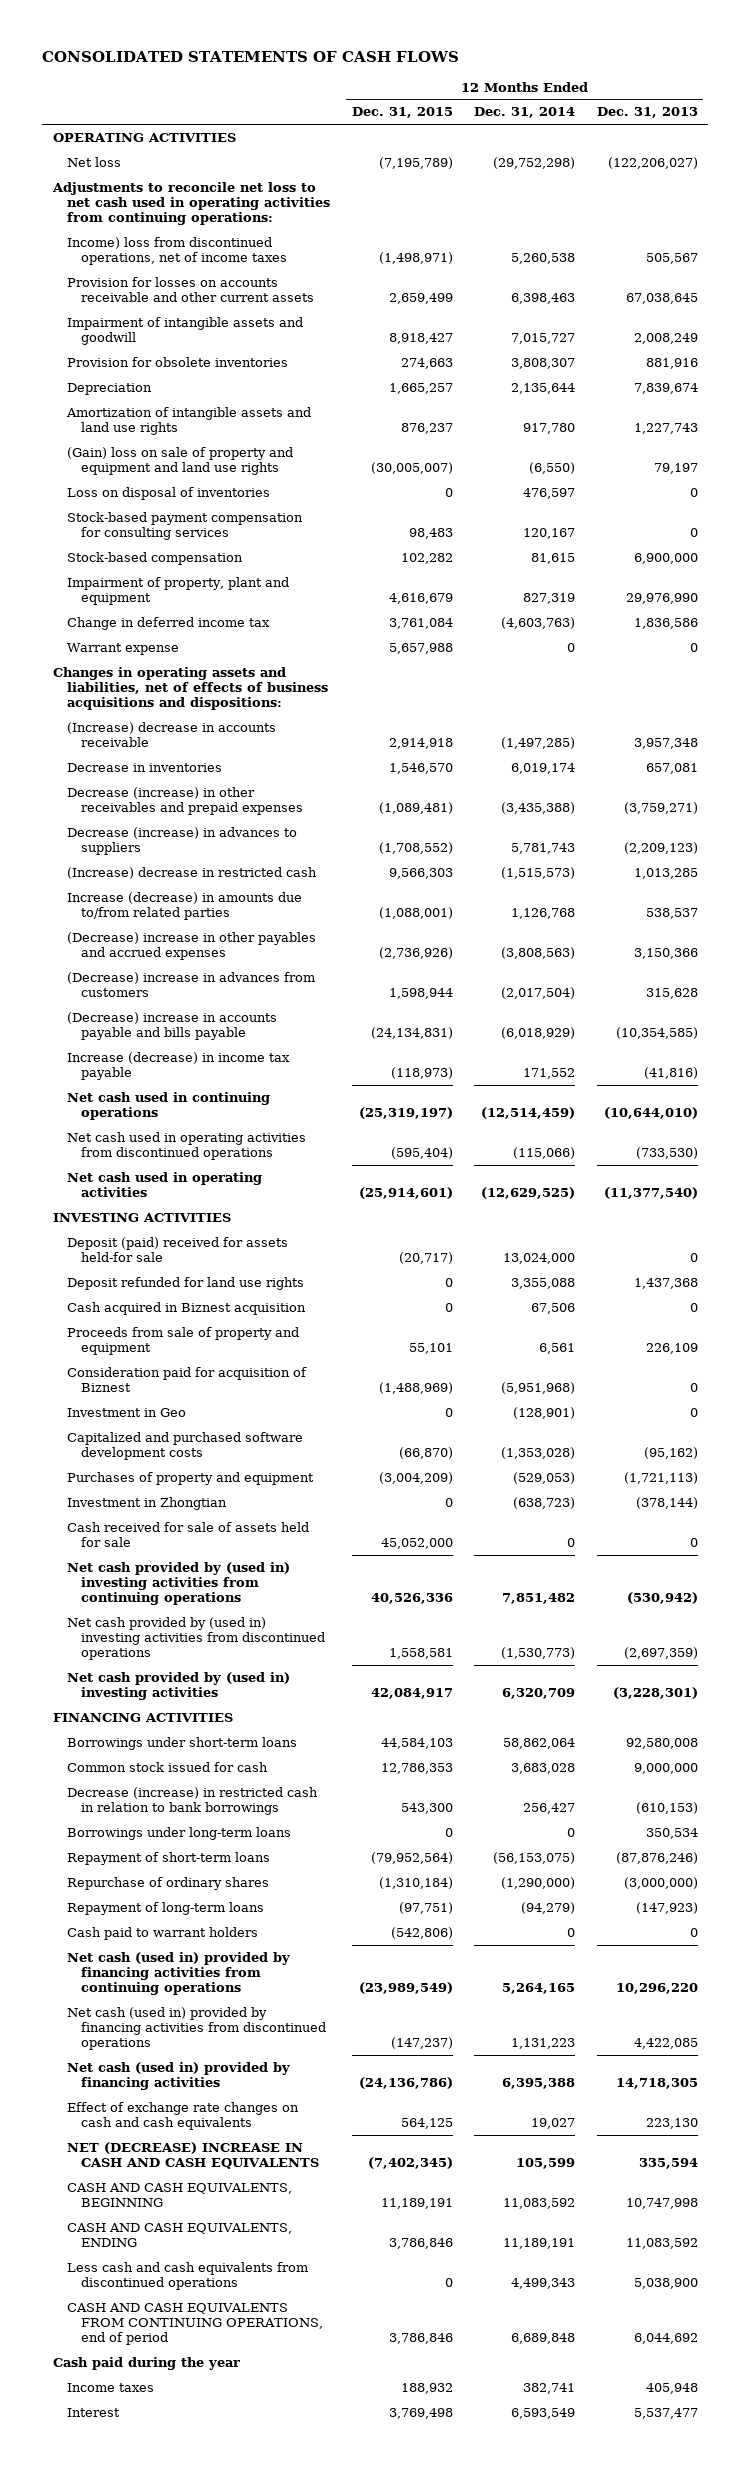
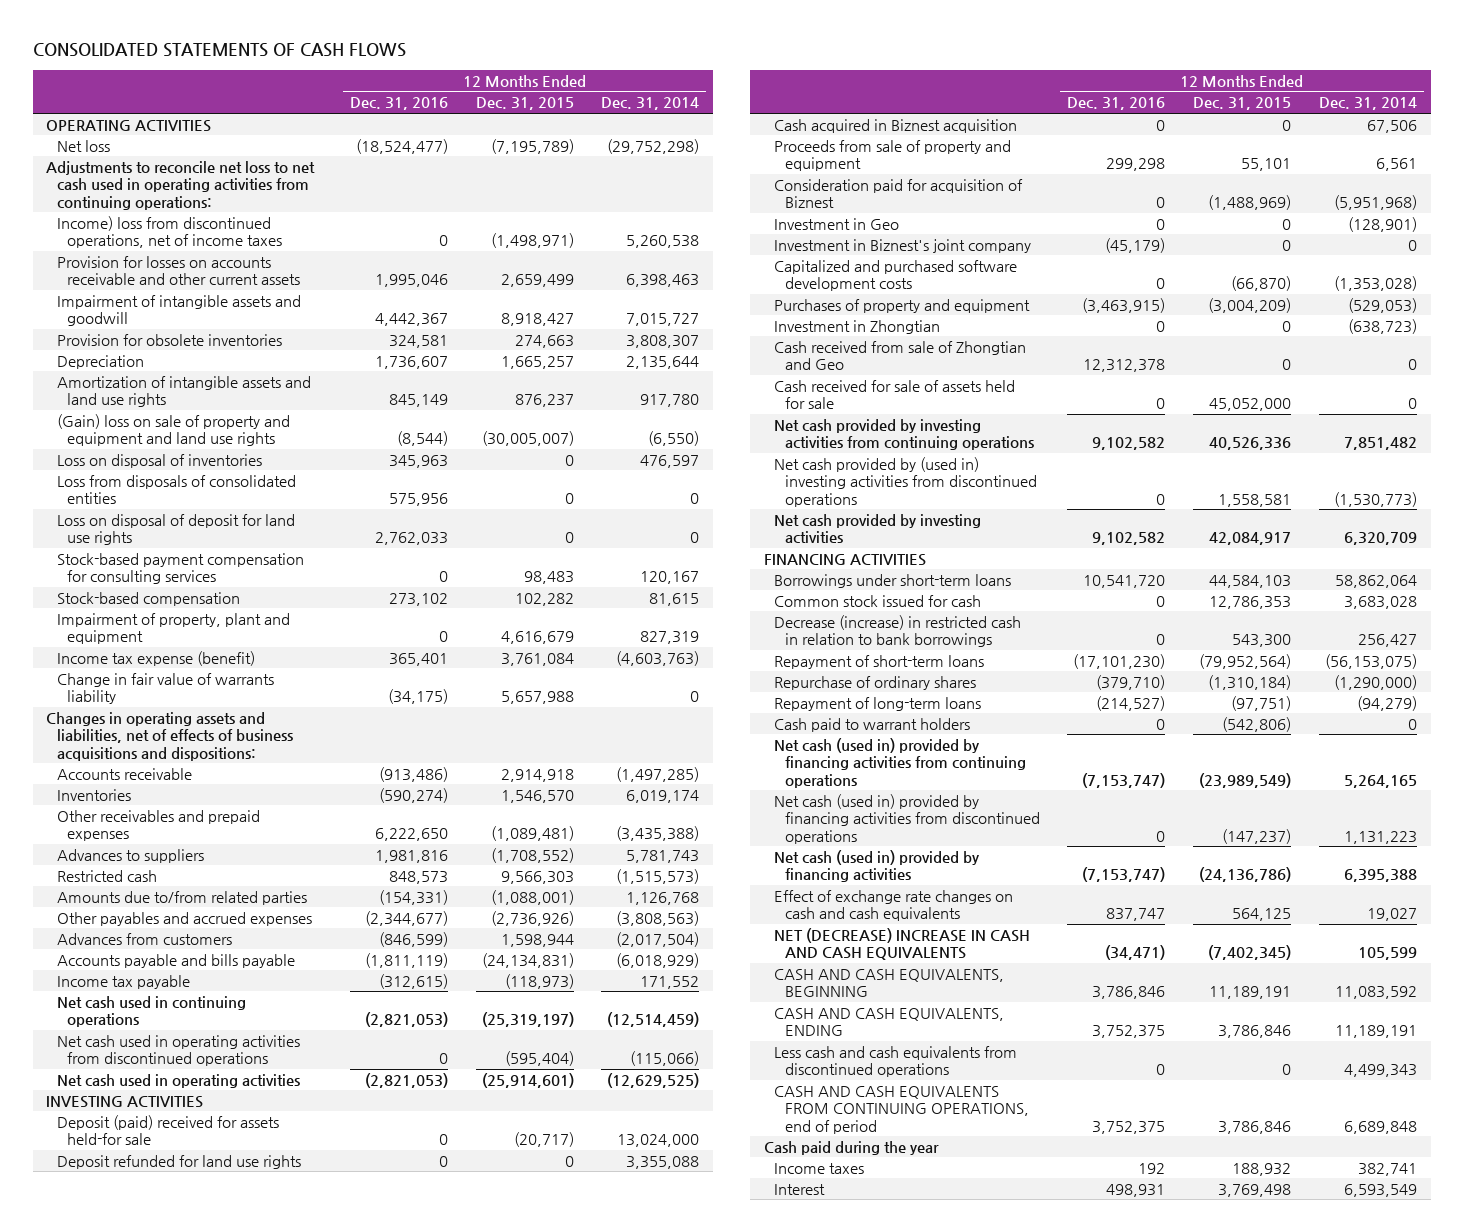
- | 12 Months Ended Dec. 31, 2015 | 12 Months Ended Dec. 31, 2014 | 12 Months Ended Dec. 31, 2013
+ | 12 Months Ended Dec. 31, 2016 | 12 Months Ended Dec. 31, 2015 | 12 Months Ended Dec. 31, 2014
+ Loss from disposals of consolidated entities | 575,956 | 0 | 0
+ Loss on disposal of deposit for land use rights | 2,762,033 | 0 | 0
- Change in deferred income tax | 3,761,084 | (4,603,763) | 1,836,586
- Warrant expense | 5,657,988 | 0 | 0
+ Income tax expense (benefit) | 365,401 | 3,761,084 | (4,603,763)
+ Change in fair value of warrants liability | (34,175) | 5,657,988 | 0
- (Increase) decrease in accounts receivable | 2,914,918 | (1,497,285) | 3,957,348
- Decrease in inventories | 1,546,570 | 6,019,174 | 657,081
- Decrease (increase) in other receivables and prepaid expenses | (1,089,481) | (3,435,388) | (3,759,271)
- Decrease (increase) in advances to suppliers | (1,708,552) | 5,781,743 | (2,209,123)
- (Increase) decrease in restricted cash | 9,566,303 | (1,515,573) | 1,013,285
- Increase (decrease) in amounts due to/from related parties | (1,088,001) | 1,126,768 | 538,537
- (Decrease) increase in other payables and accrued expenses | (2,736,926) | (3,808,563) | 3,150,366
- (Decrease) increase in advances from customers | 1,598,944 | (2,017,504) | 315,628
- (Decrease) increase in accounts payable and bills payable | (24,134,831) | (6,018,929) | (10,354,585)
- Increase (decrease) in income tax payable | (118,973) | 171,552 | (41,816)
+ Accounts receivable | (913,486) | 2,914,918 | (1,497,285)
+ Inventories | (590,274) | 1,546,570 | 6,019,174
+ Other receivables and prepaid expenses | 6,222,650 | (1,089,481) | (3,435,388)
+ Advances to suppliers | 1,981,816 | (1,708,552) | 5,781,743
+ Restricted cash | 848,573 | 9,566,303 | (1,515,573)
+ Amounts due to/from related parties | (154,331) | (1,088,001) | 1,126,768
+ Other payables and accrued expenses | (2,344,677) | (2,736,926) | (3,808,563)
+ Advances from customers | (846,599) | 1,598,944 | (2,017,504)
+ Accounts payable and bills payable | (1,811,119) | (24,134,831) | (6,018,929)
+ Income tax payable | (312,615) | (118,973) | 171,552
+ Investment in Biznest's joint company | (45,179) | 0 | 0
+ Cash received from sale of Zhongtian and Geo | 12,312,378 | 0 | 0
- Net cash provided by (used in) investing activities from continuing operations | 40,526,336 | 7,851,482 | (530,942)
+ Net cash provided by investing activities from continuing operations | 9,102,582 | 40,526,336 | 7,851,482
- Net cash provided by (used in) investing activities | 42,084,917 | 6,320,709 | (3,228,301)
+ Net cash provided by investing activities | 9,102,582 | 42,084,917 | 6,320,709
- Borrowings under long-term loans | 0 | 0 | 350,534

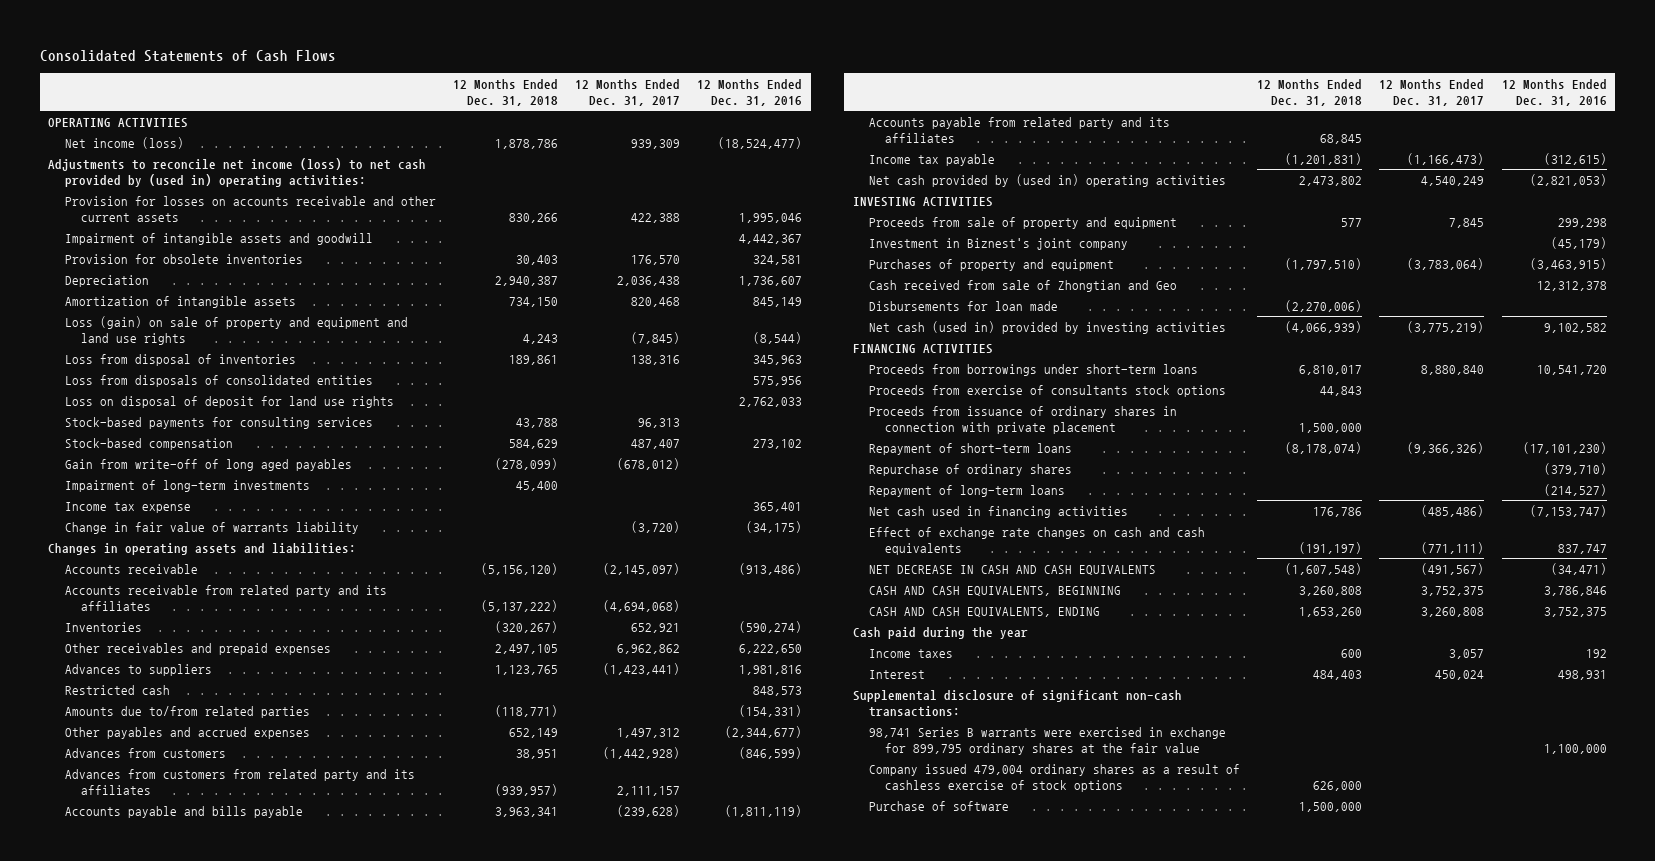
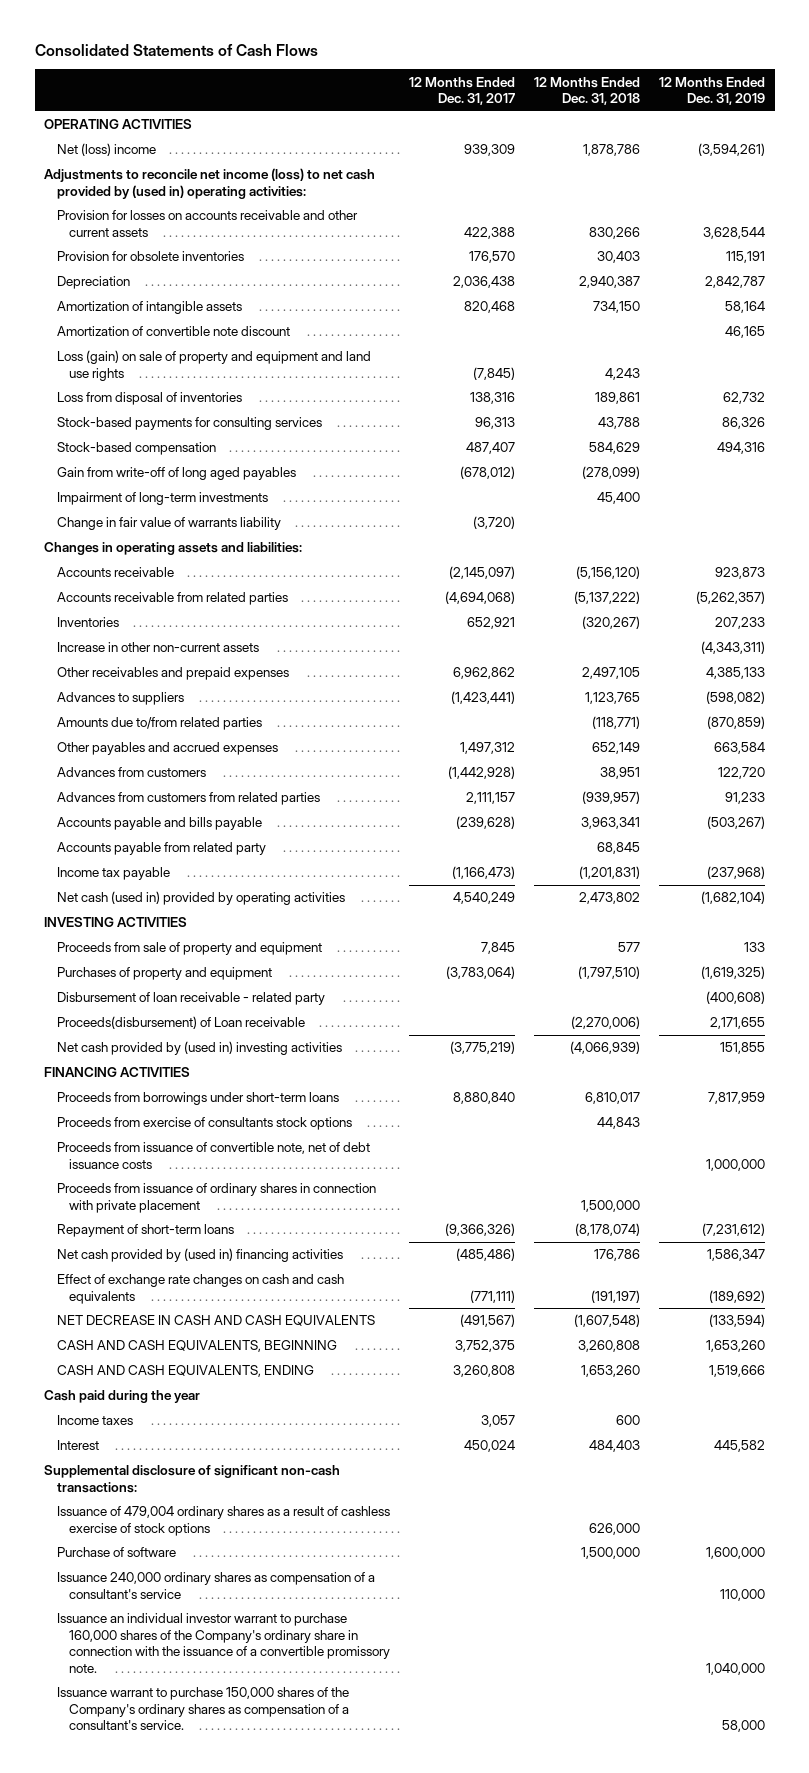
- | 12 Months Ended Dec. 31, 2018 | 12 Months Ended Dec. 31, 2017 | 12 Months Ended Dec. 31, 2016
+ | 12 Months Ended Dec. 31, 2017 | 12 Months Ended Dec. 31, 2018 | 12 Months Ended Dec. 31, 2019
- Net income (loss) | 1,878,786 | 939,309 | (18,524,477)
+ Net (loss) income | 939,309 | 1,878,786 | (3,594,261)
- Impairment of intangible assets and goodwill | | | 4,442,367
+ Amortization of convertible note discount | | | 46,165
- Loss from disposals of consolidated entities | | | 575,956
- Loss on disposal of deposit for land use rights | | | 2,762,033
- Income tax expense | | | 365,401
- Accounts receivable from related party and its affiliates | (5,137,222) | (4,694,068) |
+ Accounts receivable from related parties | (4,694,068) | (5,137,222) | (5,262,357)
+ Increase in other non-current assets | | | (4,343,311)
- Restricted cash | | | 848,573
- Advances from customers from related party and its affiliates | (939,957) | 2,111,157 |
+ Advances from customers from related parties | 2,111,157 | (939,957) | 91,233
- Accounts payable from related party and its affiliates | 68,845 | |
+ Accounts payable from related party | | 68,845 |
- Net cash provided by (used in) operating activities | 2,473,802 | 4,540,249 | (2,821,053)
+ Net cash (used in) provided by operating activities | 4,540,249 | 2,473,802 | (1,682,104)
- Investment in Biznest's joint company | | | (45,179)
- Cash received from sale of Zhongtian and Geo | | | 12,312,378
- Disbursements for loan made | (2,270,006) | |
- Net cash (used in) provided by investing activities | (4,066,939) | (3,775,219) | 9,102,582
+ Disbursement of loan receivable - related party | | | (400,608)
+ Proceeds(disbursement) of Loan receivable | | (2,270,006) | 2,171,655
+ Net cash provided by (used in) investing activities | (3,775,219) | (4,066,939) | 151,855
+ Proceeds from issuance of convertible note, net of debt issuance costs | | | 1,000,000
- Repurchase of ordinary shares | | | (379,710)
- Repayment of long-term loans | | | (214,527)
- Net cash used in financing activities | 176,786 | (485,486) | (7,153,747)
+ Net cash provided by (used in) financing activities | (485,486) | 176,786 | 1,586,347
- 98,741 Series B warrants were exercised in exchange for 899,795 ordinary shares at the fair value | | | 1,100,000
- Company issued 479,004 ordinary shares as a result of cashless exercise of stock options | 626,000 | |
+ Issuance of 479,004 ordinary shares as a result of cashless exercise of stock options | | 626,000 |
+ Issuance 240,000 ordinary shares as compensation of a consultant's service | | | 110,000
+ Issuance an individual investor warrant to purchase 160,000 shares of the Company's ordinary share in connection with the issuance of a convertible promissory note. | | | 1,040,000
+ Issuance warrant to purchase 150,000 shares of the Company's ordinary shares as compensation of a consultant's service. | | | 58,000

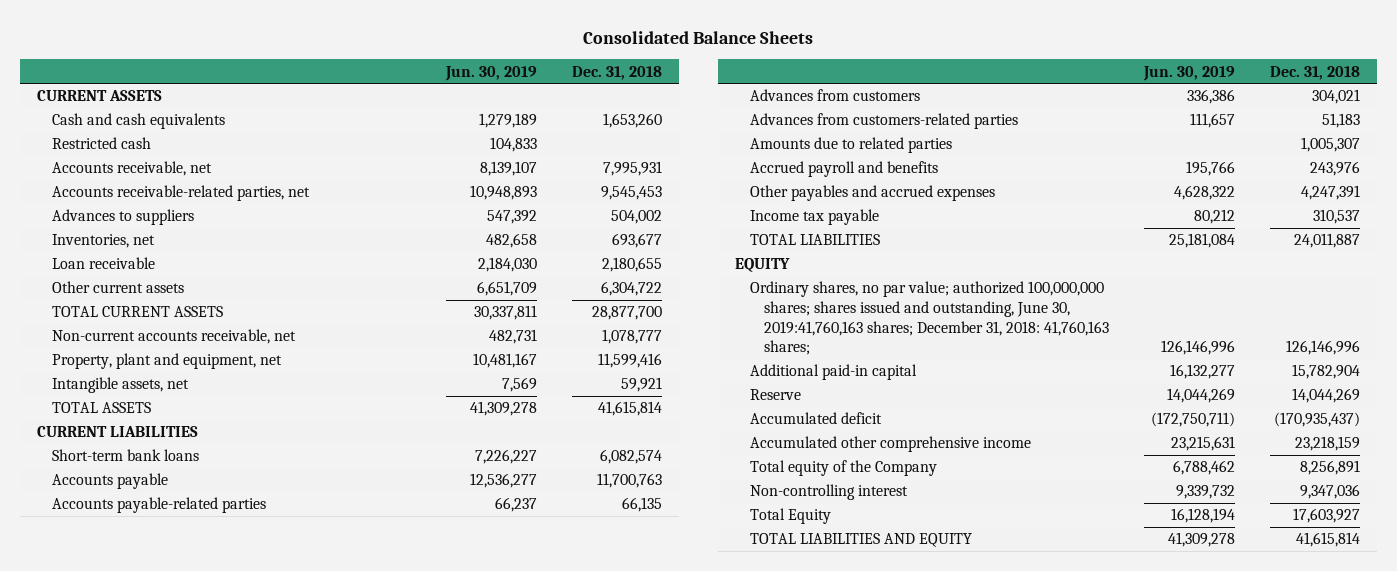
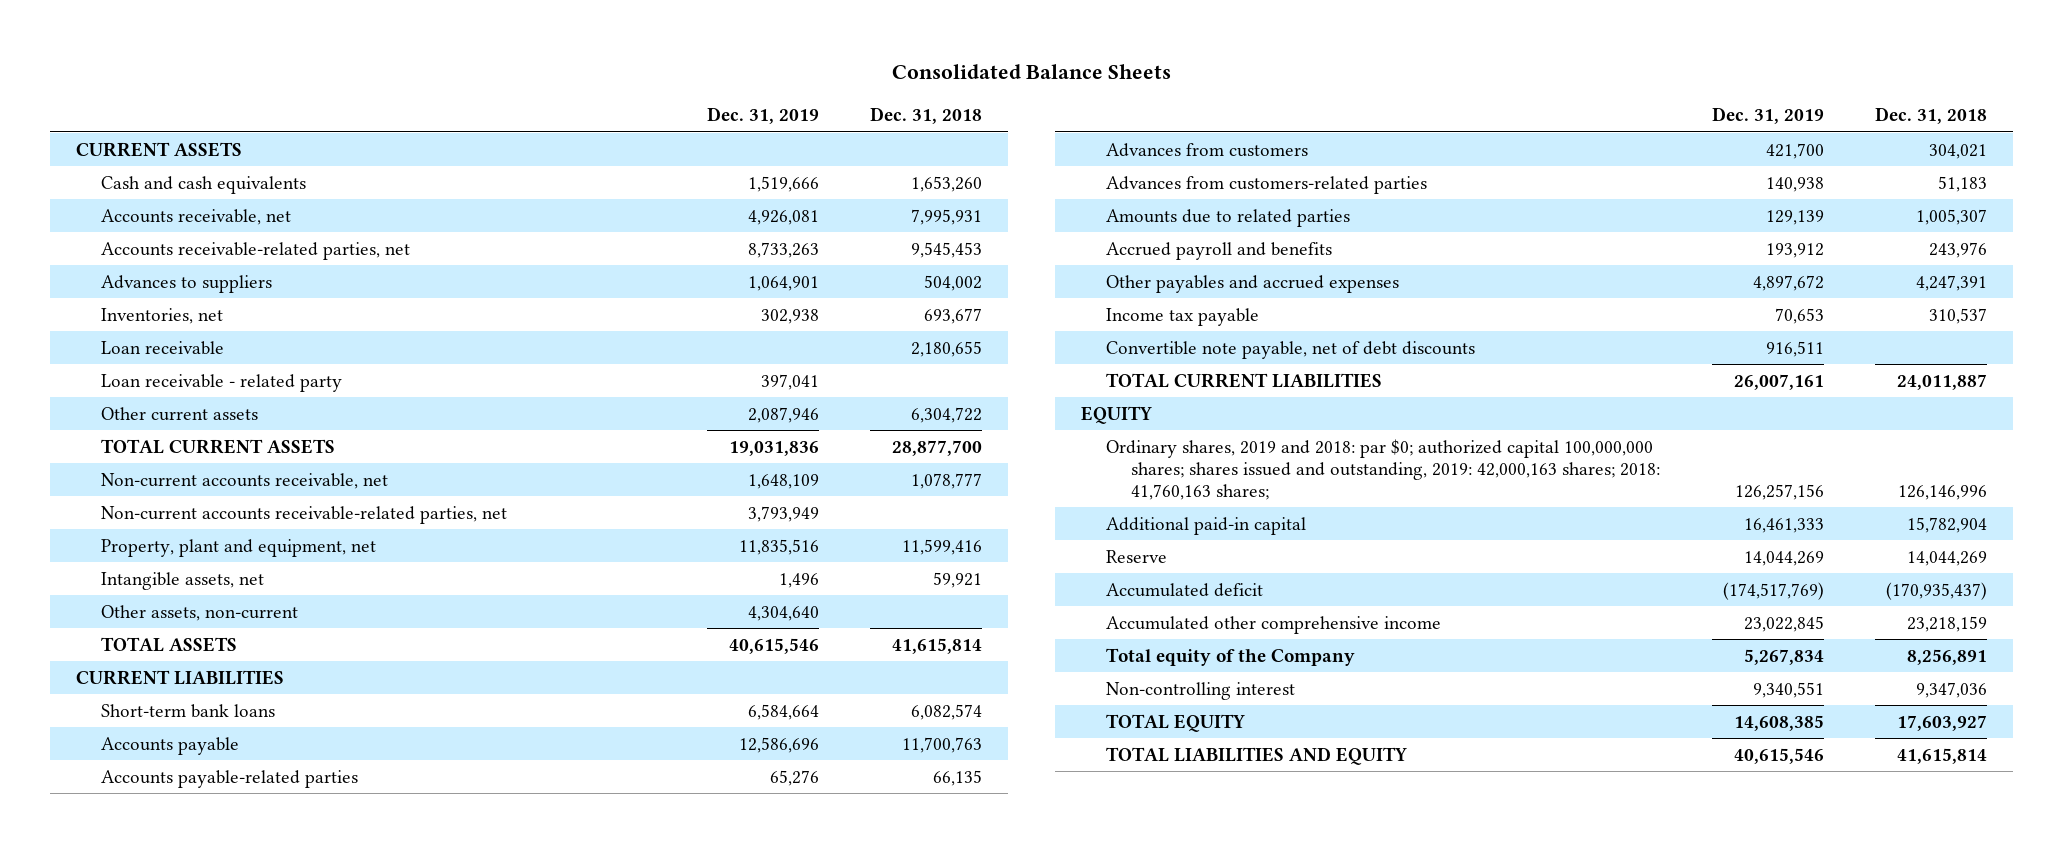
- | Jun. 30, 2019 | Dec. 31, 2018
+ | Dec. 31, 2019 | Dec. 31, 2018
- Restricted cash | 104,833 |
+ Loan receivable - related party | 397,041 |
+ Non-current accounts receivable-related parties, net | 3,793,949 |
+ Other assets, non-current | 4,304,640 |
- TOTAL LIABILITIES | 25,181,084 | 24,011,887
+ Convertible note payable, net of debt discounts | 916,511 |
+ TOTAL CURRENT LIABILITIES | 26,007,161 | 24,011,887
- Ordinary shares, no par value; authorized 100,000,000 shares; shares issued and outstanding, June 30, 2019:41,760,163 shares; December 31, 2018: 41,760,163 shares; | 126,146,996 | 126,146,996
+ Ordinary shares, 2019 and 2018: par $0; authorized capital 100,000,000 shares; shares issued and outstanding, 2019: 42,000,163 shares; 2018: 41,760,163 shares; | 126,257,156 | 126,146,996
- Total Equity | 16,128,194 | 17,603,927
+ TOTAL EQUITY | 14,608,385 | 17,603,927

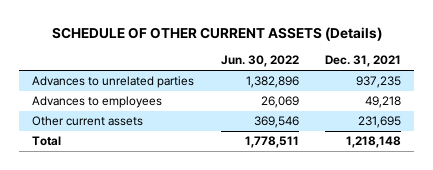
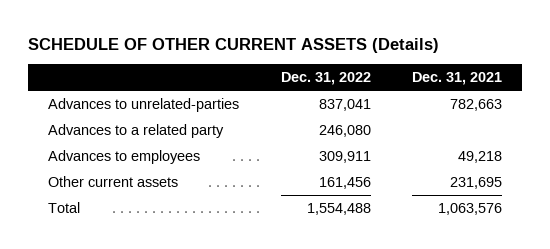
- | Jun. 30, 2022 | Dec. 31, 2021
+ | Dec. 31, 2022 | Dec. 31, 2021
- Advances to unrelated parties | 1,382,896 | 937,235
+ Advances to unrelated-parties | 837,041 | 782,663
+ Advances to a related party | 246,080 |
- Total | 1,778,511 | 1,218,148
+ Total | 1,554,488 | 1,063,576

